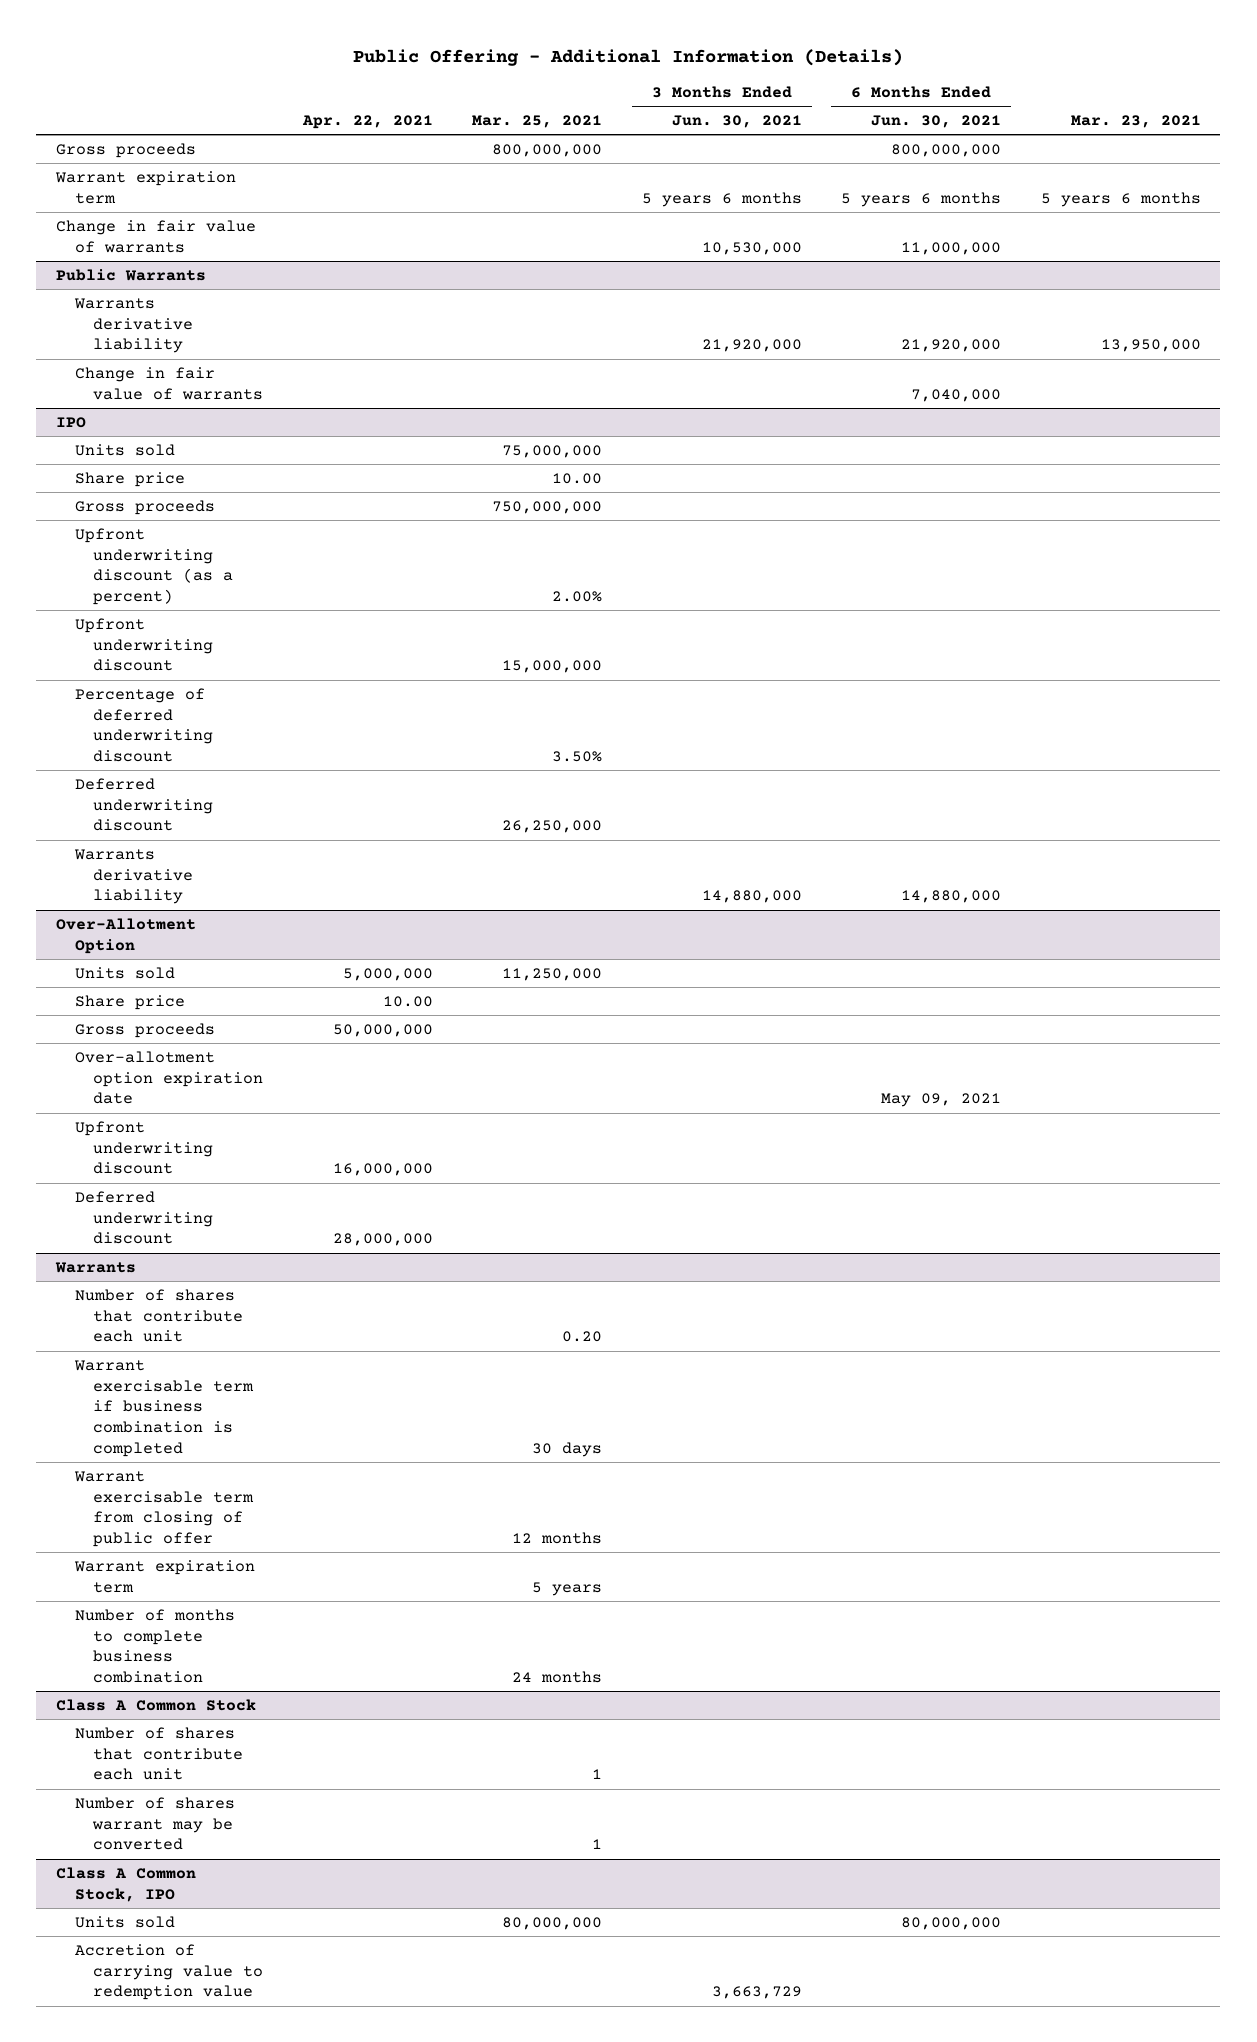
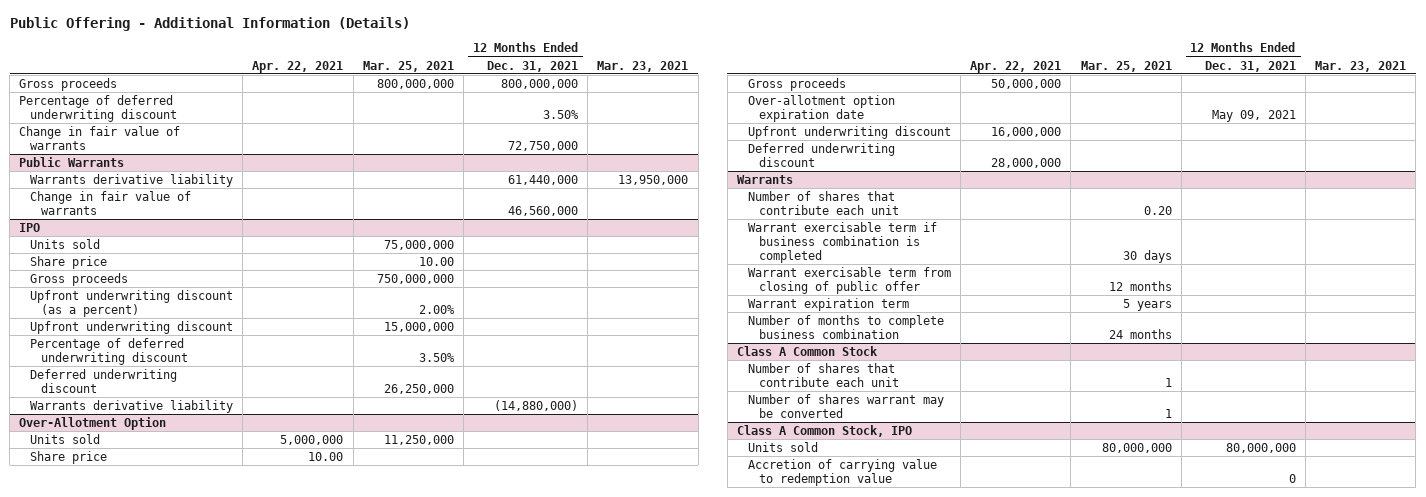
- | Apr. 22, 2021 | Mar. 25, 2021 | 3 Months Ended Jun. 30, 2021 | 6 Months Ended Jun. 30, 2021 | Mar. 23, 2021
+ | Apr. 22, 2021 | Mar. 25, 2021 | 12 Months Ended Dec. 31, 2021 | Mar. 23, 2021
- Warrant expiration term | | | 5 years 6 months | 5 years 6 months | 5 years 6 months
+ Percentage of deferred underwriting discount | | | 3.50% |

